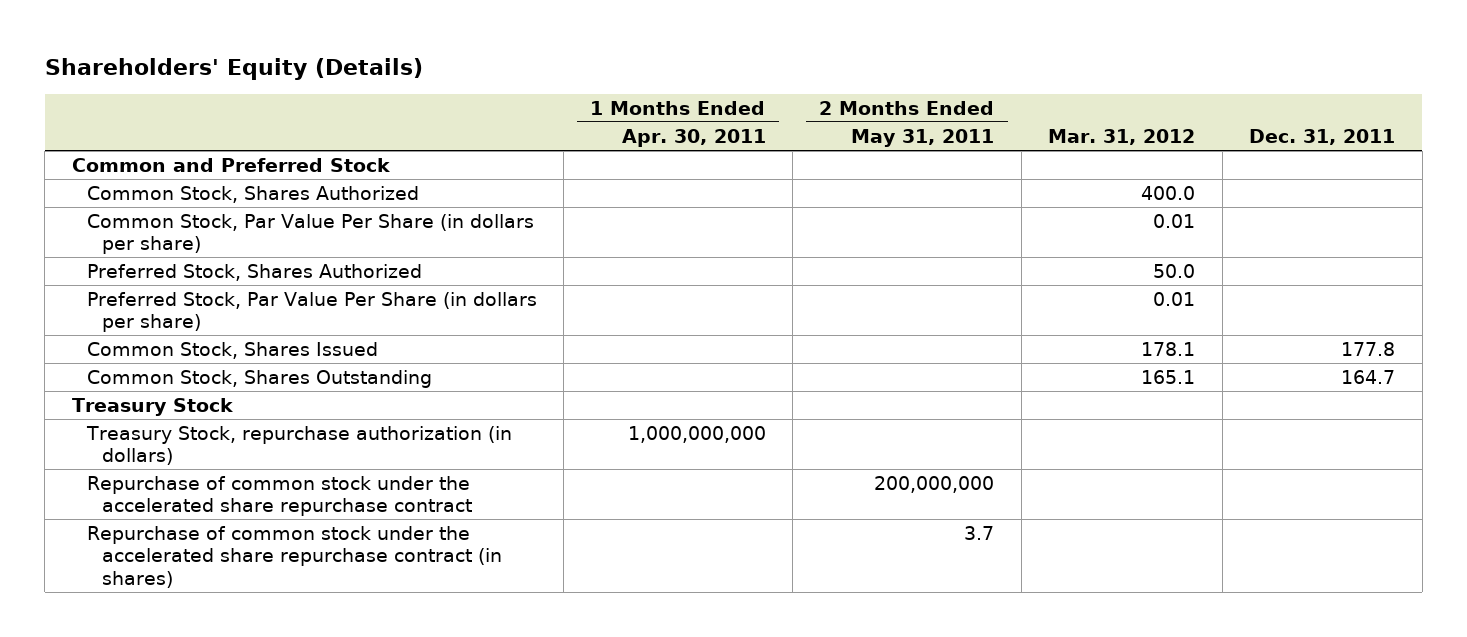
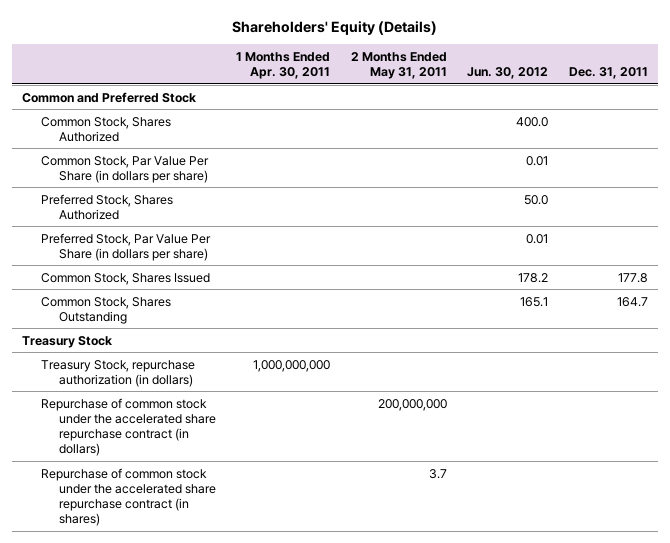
- | 1 Months Ended Apr. 30, 2011 | 2 Months Ended May 31, 2011 | Mar. 31, 2012 | Dec. 31, 2011
+ | 1 Months Ended Apr. 30, 2011 | 2 Months Ended May 31, 2011 | Jun. 30, 2012 | Dec. 31, 2011
- Repurchase of common stock under the accelerated share repurchase contract | | 200,000,000 | |
+ Repurchase of common stock under the accelerated share repurchase contract (in dollars) | | 200,000,000 | |

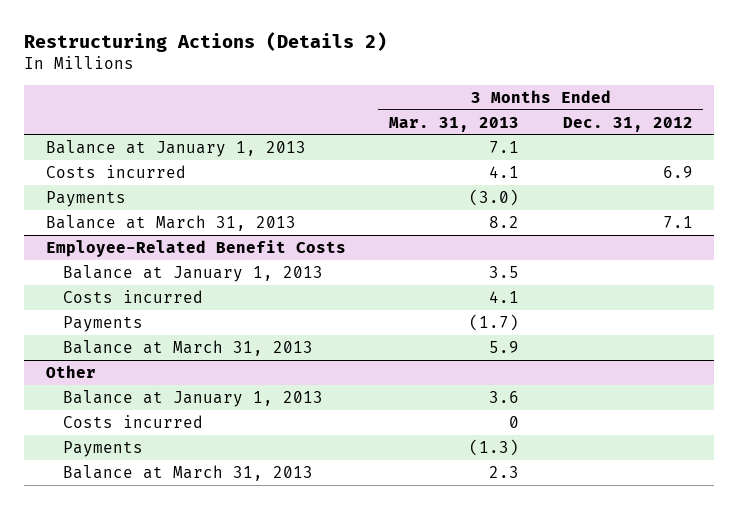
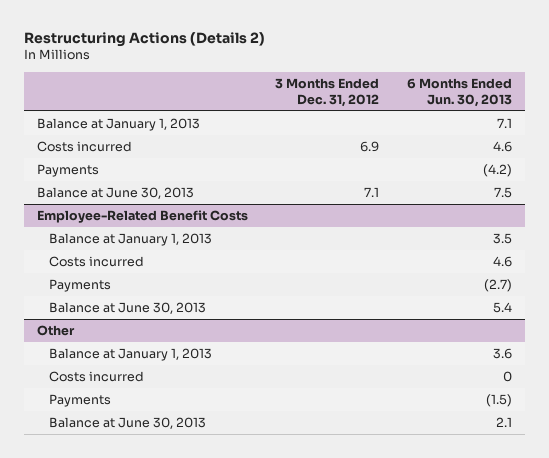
- | 3 Months Ended Mar. 31, 2013 | 3 Months Ended Dec. 31, 2012
+ | 3 Months Ended Dec. 31, 2012 | 6 Months Ended Jun. 30, 2013
- Balance at March 31, 2013 | 8.2 | 7.1
+ Balance at June 30, 2013 | 7.1 | 7.5
@ Employee-Related Benefit Costs
- Balance at March 31, 2013 | 5.9 |
+ Balance at June 30, 2013 | | 5.4
@ Other
- Balance at March 31, 2013 | 2.3 |
+ Balance at June 30, 2013 | | 2.1

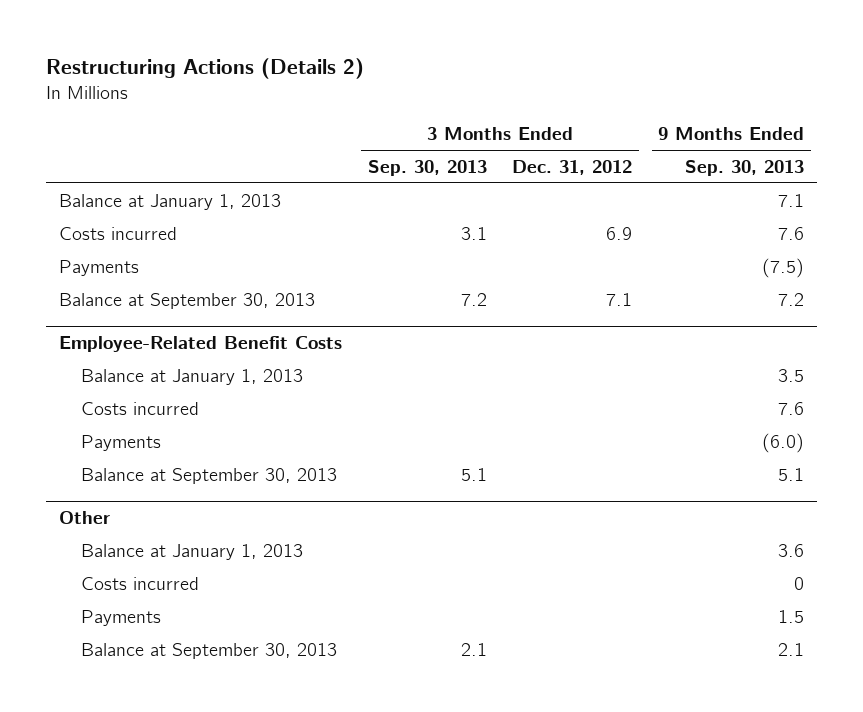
- | 3 Months Ended Dec. 31, 2012 | 6 Months Ended Jun. 30, 2013
+ | 3 Months Ended Sep. 30, 2013 | 3 Months Ended Dec. 31, 2012 | 9 Months Ended Sep. 30, 2013
- Balance at June 30, 2013 | 7.1 | 7.5
+ Balance at September 30, 2013 | 7.2 | 7.1 | 7.2
@ Employee-Related Benefit Costs
- Balance at June 30, 2013 | | 5.4
+ Balance at September 30, 2013 | 5.1 | | 5.1
@ Other
- Balance at June 30, 2013 | | 2.1
+ Balance at September 30, 2013 | 2.1 | | 2.1

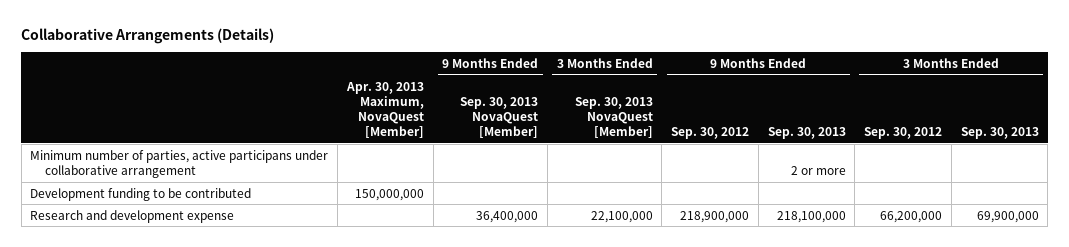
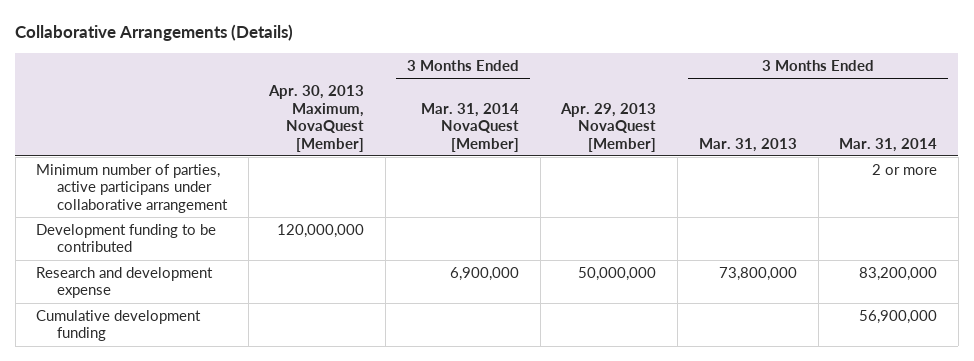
- | Apr. 30, 2013 Maximum, NovaQuest [Member] | 9 Months Ended Sep. 30, 2013 NovaQuest [Member] | 3 Months Ended Sep. 30, 2013 NovaQuest [Member] | 9 Months Ended Sep. 30, 2012 | 9 Months Ended Sep. 30, 2013 | 3 Months Ended Sep. 30, 2012 | 3 Months Ended Sep. 30, 2013
+ | Apr. 30, 2013 Maximum, NovaQuest [Member] | 3 Months Ended Mar. 31, 2014 NovaQuest [Member] | Apr. 29, 2013 NovaQuest [Member] | 3 Months Ended Mar. 31, 2013 | 3 Months Ended Mar. 31, 2014
- Development funding to be contributed | 150,000,000 | | | | | |
+ Development funding to be contributed | 120,000,000 | | | |
+ Cumulative development funding | | | | | 56,900,000

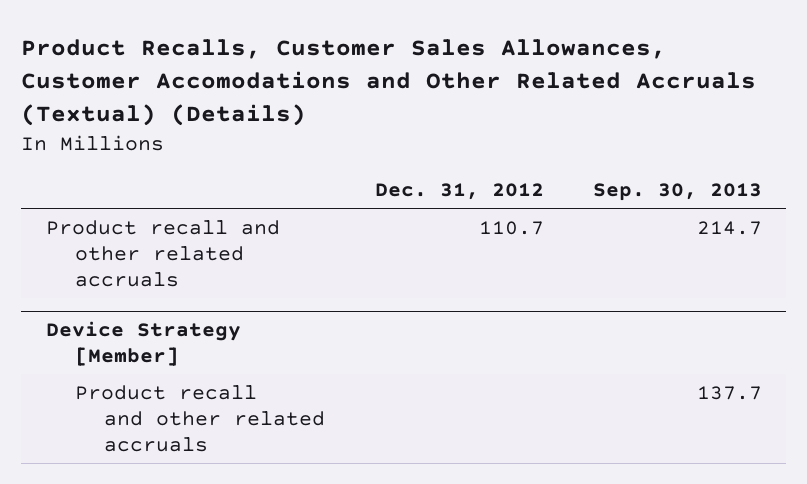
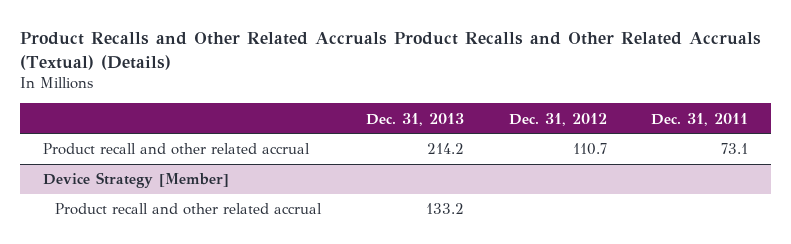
- Product Recalls, Customer Sales Allowances, Customer Accomodations and Other Related Accruals (Textual) (Details)
+ Product Recalls and Other Related Accruals Product Recalls and Other Related Accruals (Textual) (Details)
- | Dec. 31, 2012 | Sep. 30, 2013
+ | Dec. 31, 2013 | Dec. 31, 2012 | Dec. 31, 2011
- Product recall and other related accruals | 110.7 | 214.7
+ Product recall and other related accrual | 214.2 | 110.7 | 73.1
@ Device Strategy [Member]
- Product recall and other related accruals | | 137.7
+ Product recall and other related accrual | 133.2 | |

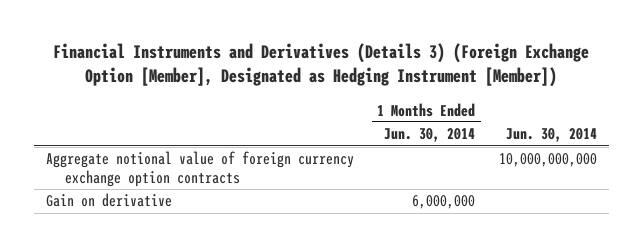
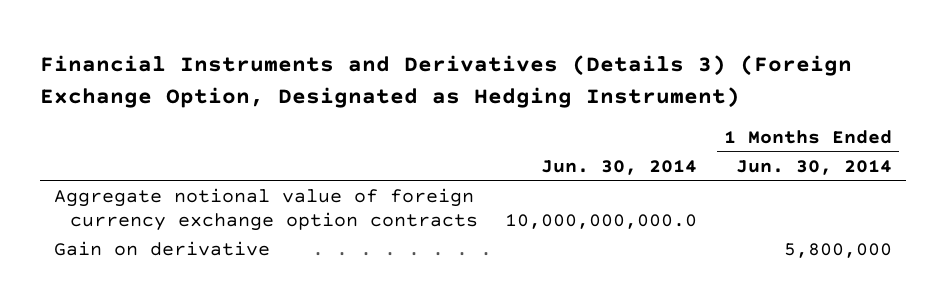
- Financial Instruments and Derivatives (Details 3) (Foreign Exchange Option [Member], Designated as Hedging Instrument [Member])
+ Financial Instruments and Derivatives (Details 3) (Foreign Exchange Option, Designated as Hedging Instrument)
- | 1 Months Ended Jun. 30, 2014 | Jun. 30, 2014
+ | Jun. 30, 2014 | 1 Months Ended Jun. 30, 2014
- Aggregate notional value of foreign currency exchange option contracts | | 10,000,000,000
- Gain on derivative | 6,000,000 |
+ Aggregate notional value of foreign currency exchange option contracts | 10,000,000,000.0 |
+ Gain on derivative | | 5,800,000

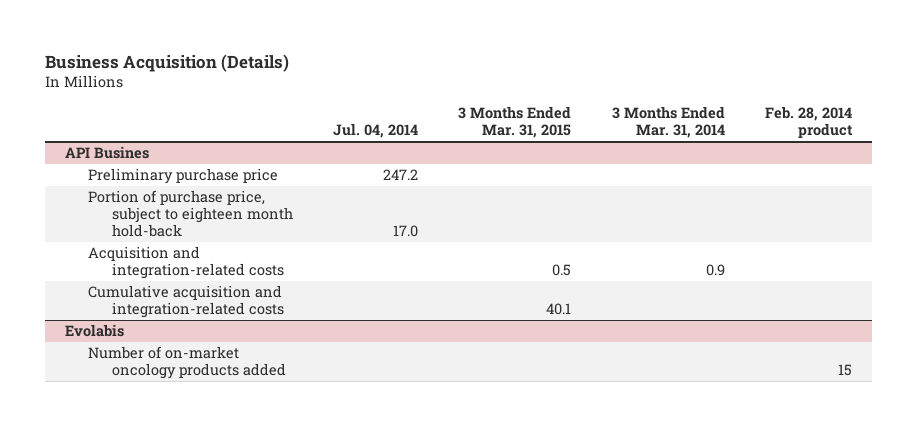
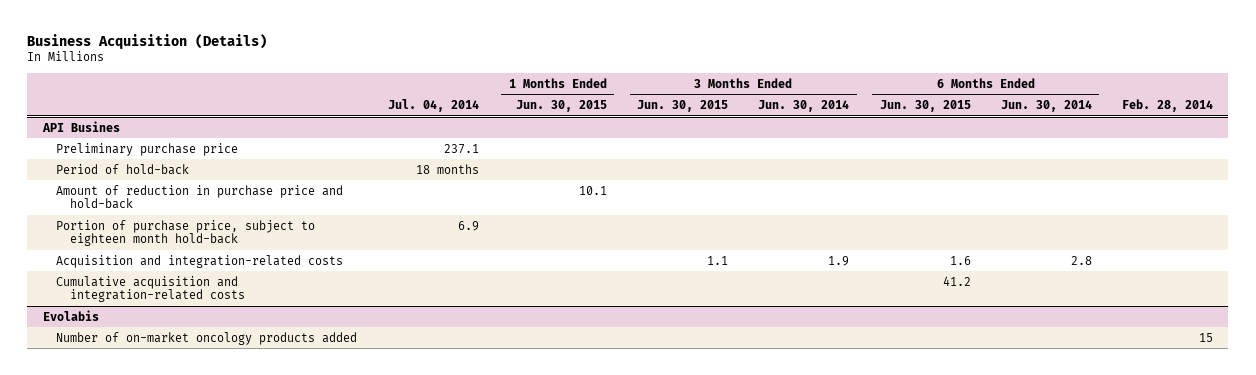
- | Jul. 04, 2014 | 3 Months Ended Mar. 31, 2015 | 3 Months Ended Mar. 31, 2014 | Feb. 28, 2014 product
+ | Jul. 04, 2014 | 1 Months Ended Jun. 30, 2015 | 3 Months Ended Jun. 30, 2015 | 3 Months Ended Jun. 30, 2014 | 6 Months Ended Jun. 30, 2015 | 6 Months Ended Jun. 30, 2014 | Feb. 28, 2014
@ API Busines
- Preliminary purchase price | 247.2 | | |
- Portion of purchase price, subject to eighteen month hold-back | 17.0 | | |
+ Preliminary purchase price | 237.1 | | | | | |
+ Period of hold-back | 18 months | | | | | |
+ Amount of reduction in purchase price and hold-back | | 10.1 | | | | |
+ Portion of purchase price, subject to eighteen month hold-back | 6.9 | | | | | |

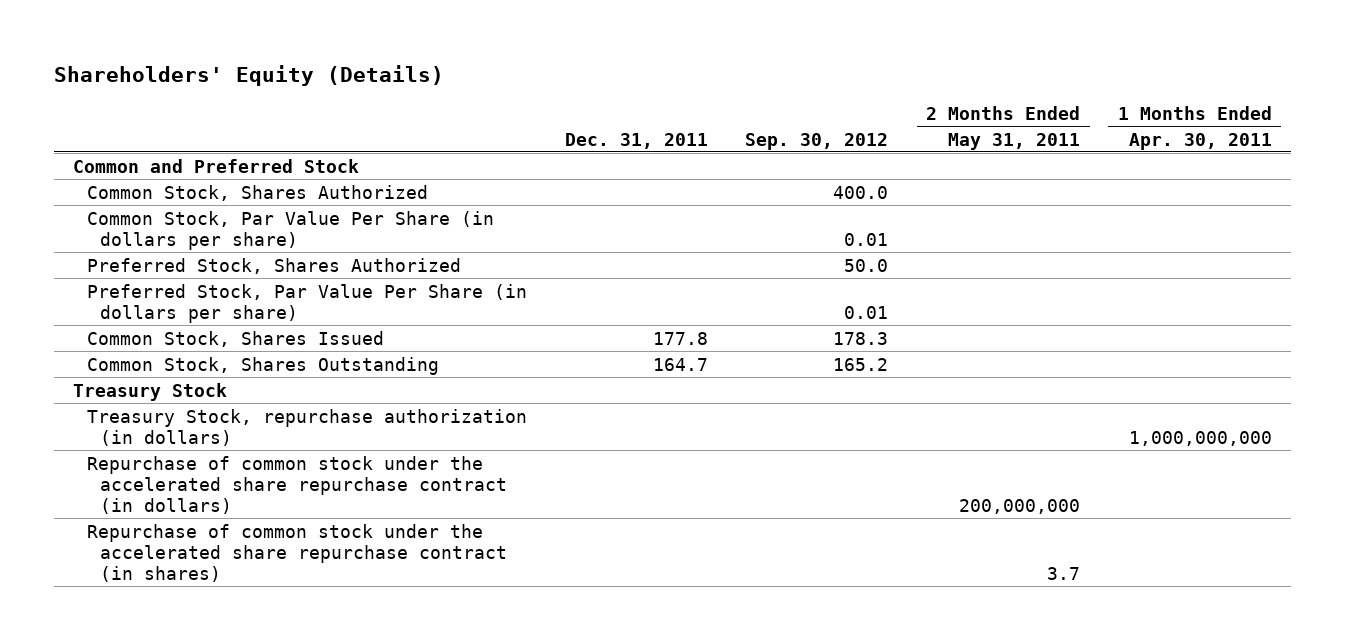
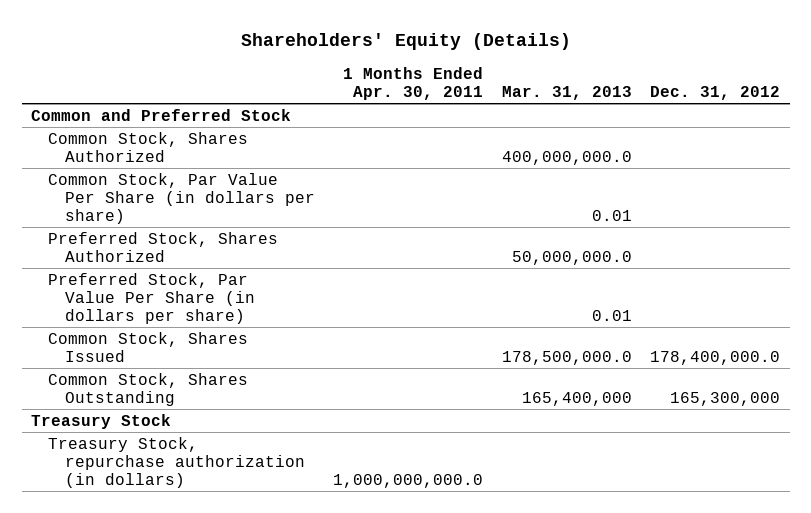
- | Dec. 31, 2011 | Sep. 30, 2012 | 2 Months Ended May 31, 2011 | 1 Months Ended Apr. 30, 2011
+ | 1 Months Ended Apr. 30, 2011 | Mar. 31, 2013 | Dec. 31, 2012
- Treasury Stock, repurchase authorization (in dollars) | | | | 1,000,000,000
- Repurchase of common stock under the accelerated share repurchase contract (in dollars) | | | 200,000,000 |
- Repurchase of common stock under the accelerated share repurchase contract (in shares) | | | 3.7 |
+ Treasury Stock, repurchase authorization (in dollars) | 1,000,000,000.0 | |

